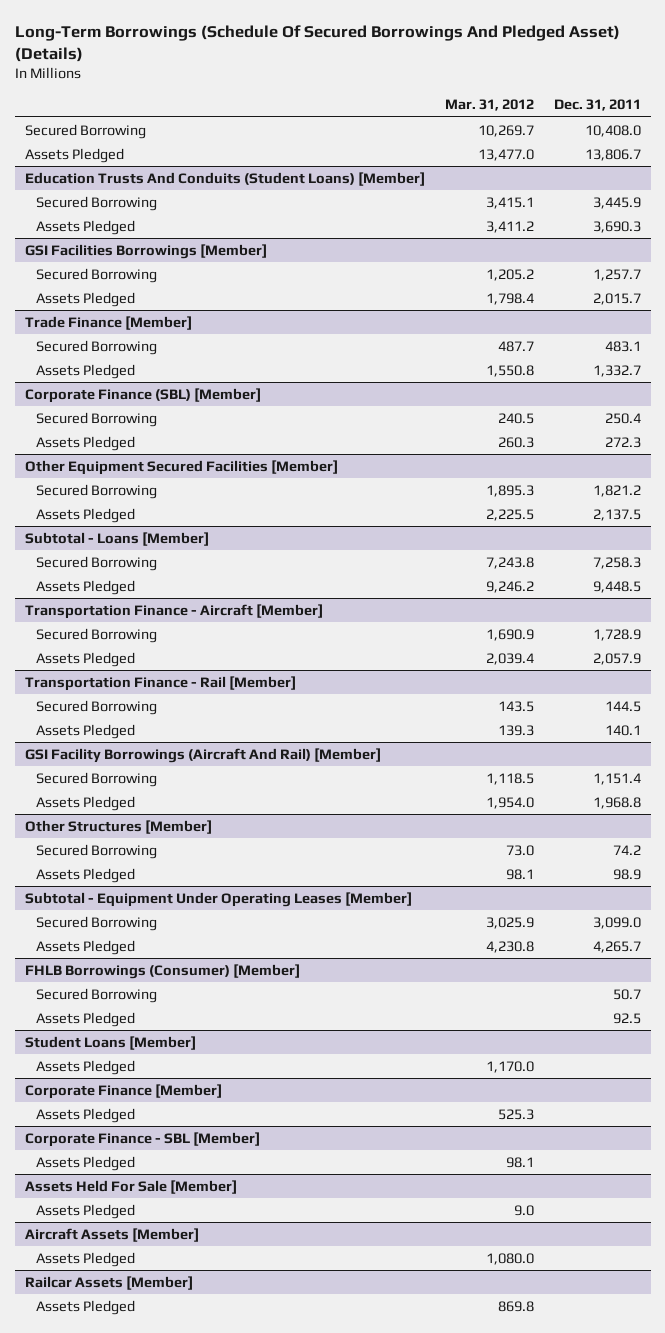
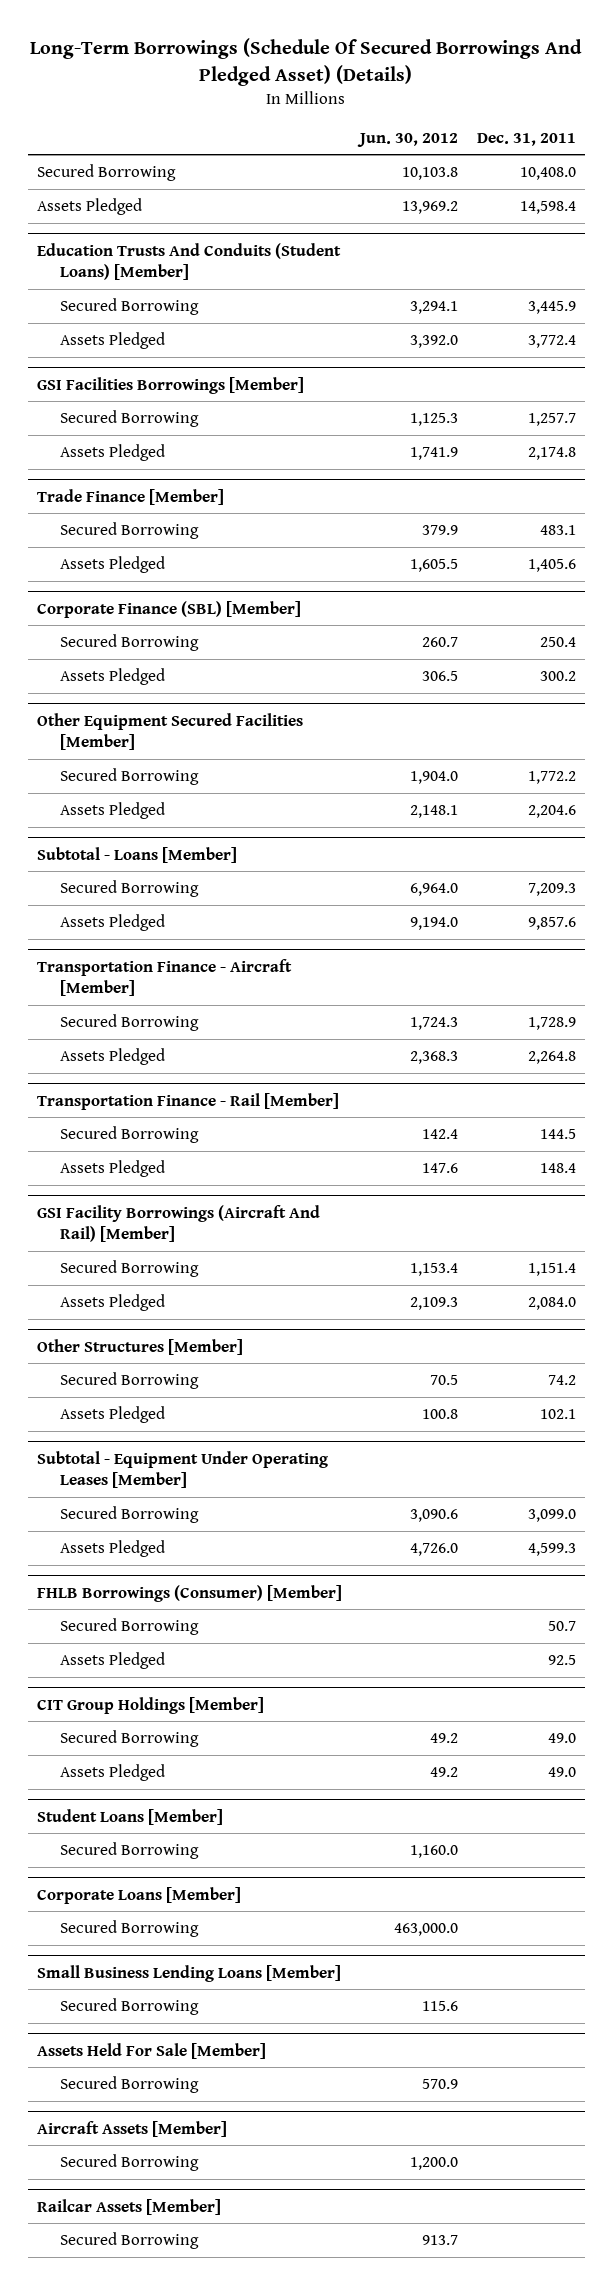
- | Mar. 31, 2012 | Dec. 31, 2011
+ | Jun. 30, 2012 | Dec. 31, 2011
- Assets Pledged | 13,477.0 | 13,806.7
+ Assets Pledged | 13,969.2 | 14,598.4
@ Education Trusts And Conduits (Student Loans) [Member]
- Assets Pledged | 3,411.2 | 3,690.3
+ Assets Pledged | 3,392.0 | 3,772.4
@ GSI Facilities Borrowings [Member]
- Assets Pledged | 1,798.4 | 2,015.7
+ Assets Pledged | 1,741.9 | 2,174.8
@ Trade Finance [Member]
- Assets Pledged | 1,550.8 | 1,332.7
+ Assets Pledged | 1,605.5 | 1,405.6
@ Corporate Finance (SBL) [Member]
- Assets Pledged | 260.3 | 272.3
+ Assets Pledged | 306.5 | 300.2
@ Other Equipment Secured Facilities [Member]
- Secured Borrowing | 1,895.3 | 1,821.2
- Assets Pledged | 2,225.5 | 2,137.5
+ Secured Borrowing | 1,904.0 | 1,772.2
+ Assets Pledged | 2,148.1 | 2,204.6
@ Subtotal - Loans [Member]
- Secured Borrowing | 7,243.8 | 7,258.3
- Assets Pledged | 9,246.2 | 9,448.5
+ Secured Borrowing | 6,964.0 | 7,209.3
+ Assets Pledged | 9,194.0 | 9,857.6
@ Transportation Finance - Aircraft [Member]
- Assets Pledged | 2,039.4 | 2,057.9
+ Assets Pledged | 2,368.3 | 2,264.8
@ Transportation Finance - Rail [Member]
- Assets Pledged | 139.3 | 140.1
+ Assets Pledged | 147.6 | 148.4
@ GSI Facility Borrowings (Aircraft And Rail) [Member]
- Assets Pledged | 1,954.0 | 1,968.8
+ Assets Pledged | 2,109.3 | 2,084.0
@ Other Structures [Member]
- Assets Pledged | 98.1 | 98.9
+ Assets Pledged | 100.8 | 102.1
@ Subtotal - Equipment Under Operating Leases [Member]
- Assets Pledged | 4,230.8 | 4,265.7
+ Assets Pledged | 4,726.0 | 4,599.3
+ CIT Group Holdings [Member]
+ Secured Borrowing | 49.2 | 49.0
+ Assets Pledged | 49.2 | 49.0
@ Student Loans [Member]
- Assets Pledged | 1,170.0 |
- Corporate Finance [Member]
- Assets Pledged | 525.3 |
- Corporate Finance - SBL [Member]
- Assets Pledged | 98.1 |
@ Student Loans [Member]
+ Secured Borrowing | 1,160.0 |
+ Corporate Loans [Member]
+ Secured Borrowing | 463,000.0 |
+ Small Business Lending Loans [Member]
+ Secured Borrowing | 115.6 |
@ Assets Held For Sale [Member]
- Assets Pledged | 9.0 |
+ Secured Borrowing | 570.9 |
@ Aircraft Assets [Member]
- Assets Pledged | 1,080.0 |
+ Secured Borrowing | 1,200.0 |
@ Railcar Assets [Member]
- Assets Pledged | 869.8 |
+ Secured Borrowing | 913.7 |

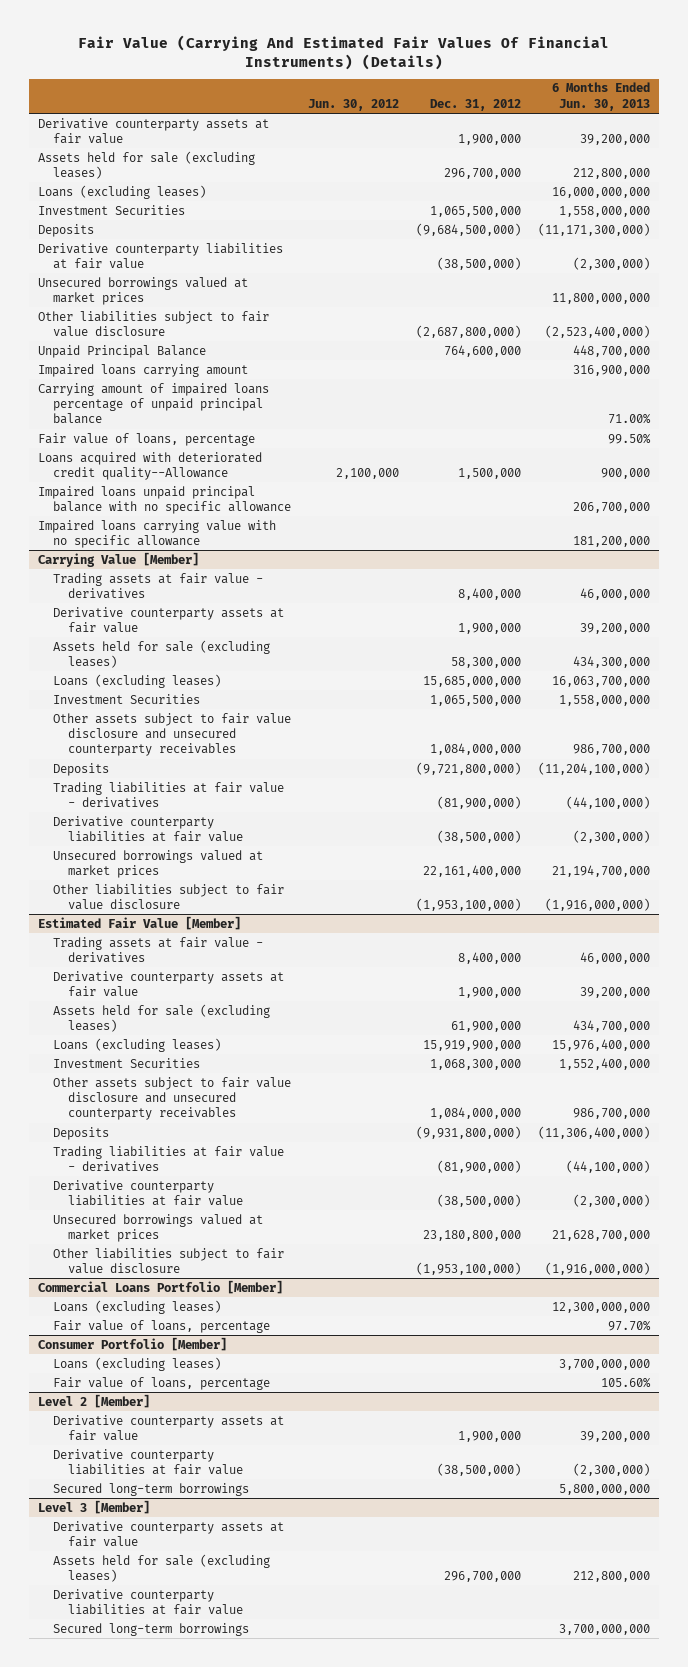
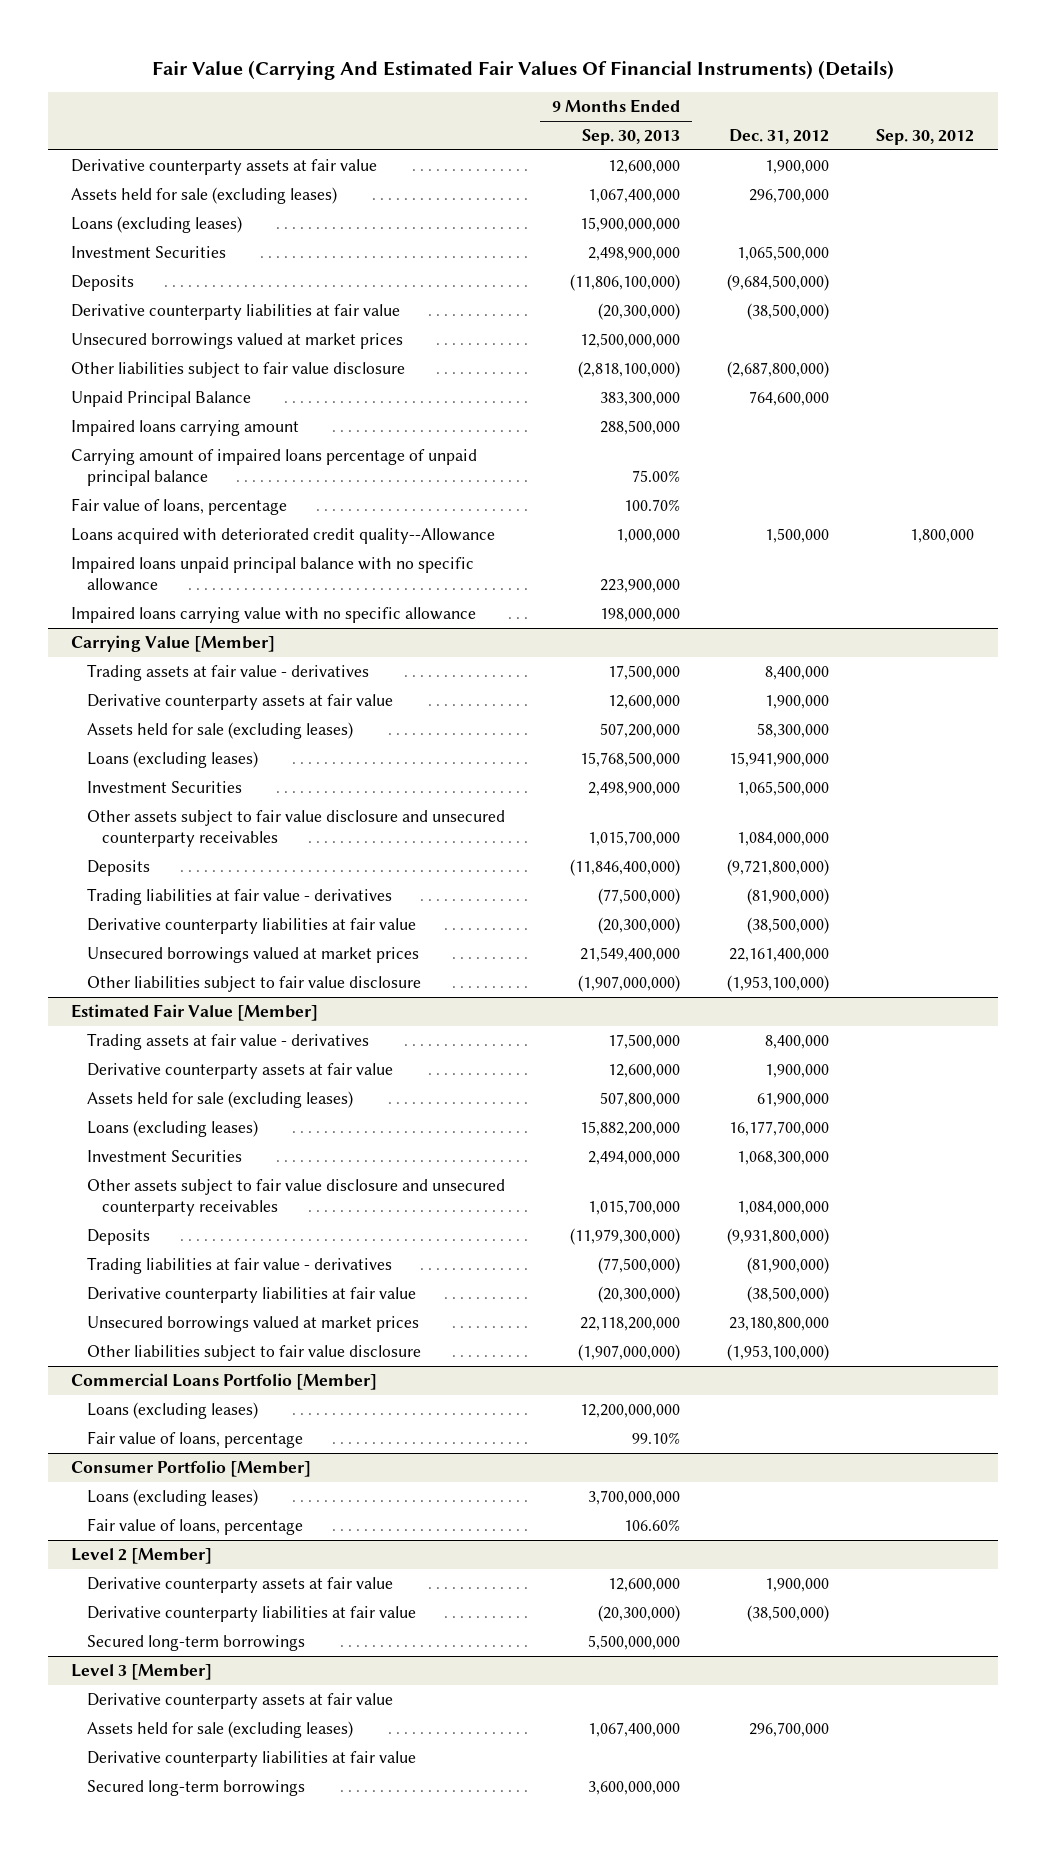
- | Jun. 30, 2012 | Dec. 31, 2012 | 6 Months Ended Jun. 30, 2013
+ | 9 Months Ended Sep. 30, 2013 | Dec. 31, 2012 | Sep. 30, 2012
@ Carrying Value [Member]
- Loans (excluding leases) | | 15,685,000,000 | 16,063,700,000
+ Loans (excluding leases) | 15,768,500,000 | 15,941,900,000 |
@ Estimated Fair Value [Member]
- Loans (excluding leases) | | 15,919,900,000 | 15,976,400,000
+ Loans (excluding leases) | 15,882,200,000 | 16,177,700,000 |

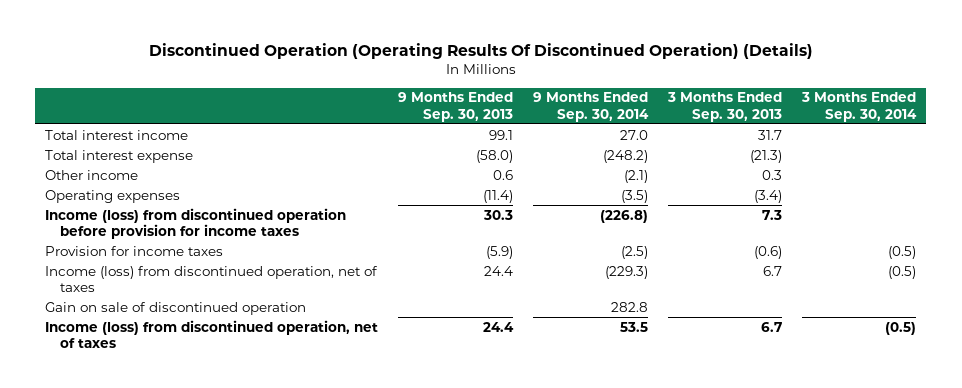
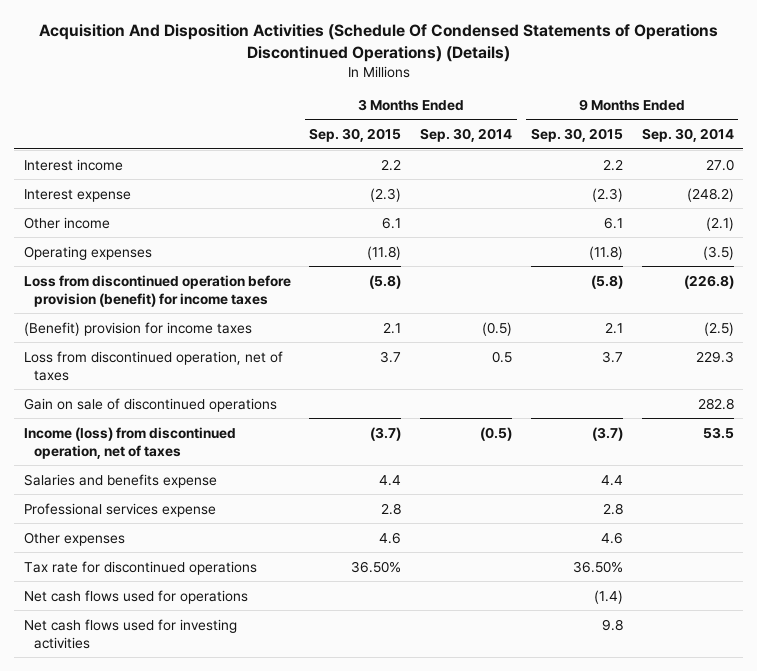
- Discontinued Operation (Operating Results Of Discontinued Operation) (Details)
+ Acquisition And Disposition Activities (Schedule Of Condensed Statements of Operations Discontinued Operations) (Details)
- | 9 Months Ended Sep. 30, 2013 | 9 Months Ended Sep. 30, 2014 | 3 Months Ended Sep. 30, 2013 | 3 Months Ended Sep. 30, 2014
+ | 3 Months Ended Sep. 30, 2015 | 3 Months Ended Sep. 30, 2014 | 9 Months Ended Sep. 30, 2015 | 9 Months Ended Sep. 30, 2014
- Total interest income | 99.1 | 27.0 | 31.7 |
- Total interest expense | (58.0) | (248.2) | (21.3) |
+ Interest income | 2.2 | | 2.2 | 27.0
+ Interest expense | (2.3) | | (2.3) | (248.2)
- Income (loss) from discontinued operation before provision for income taxes | 30.3 | (226.8) | 7.3 |
- Provision for income taxes | (5.9) | (2.5) | (0.6) | (0.5)
- Income (loss) from discontinued operation, net of taxes | 24.4 | (229.3) | 6.7 | (0.5)
- Gain on sale of discontinued operation | | 282.8 | |
+ Loss from discontinued operation before provision (benefit) for income taxes | (5.8) | | (5.8) | (226.8)
+ (Benefit) provision for income taxes | 2.1 | (0.5) | 2.1 | (2.5)
+ Loss from discontinued operation, net of taxes | 3.7 | 0.5 | 3.7 | 229.3
+ Gain on sale of discontinued operations | | | | 282.8
+ Salaries and benefits expense | 4.4 | | 4.4 |
+ Professional services expense | 2.8 | | 2.8 |
+ Other expenses | 4.6 | | 4.6 |
+ Tax rate for discontinued operations | 36.50% | | 36.50% |
+ Net cash flows used for operations | | | (1.4) |
+ Net cash flows used for investing activities | | | 9.8 |

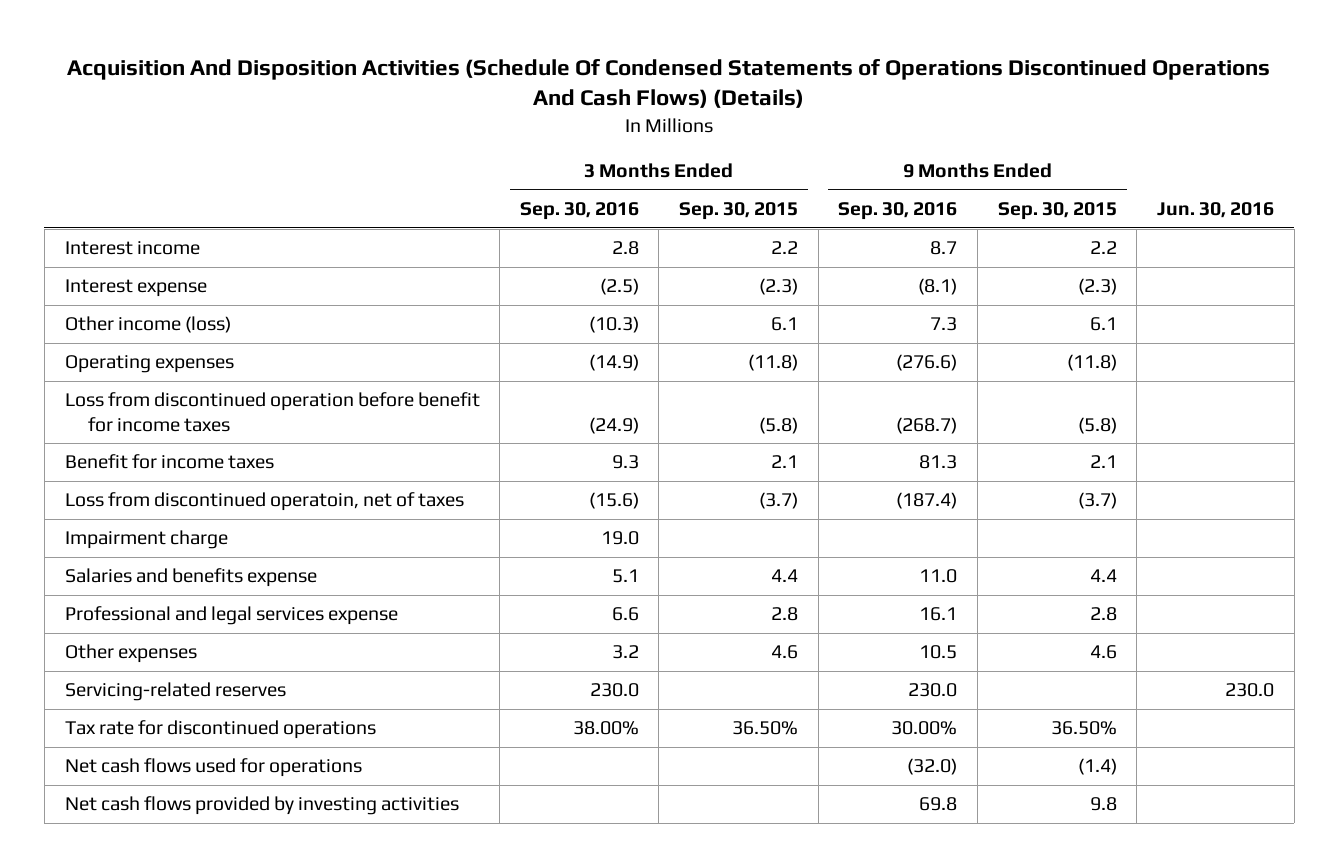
- Acquisition And Disposition Activities (Schedule Of Condensed Statements of Operations Discontinued Operations) (Details)
+ Acquisition And Disposition Activities (Schedule Of Condensed Statements of Operations Discontinued Operations And Cash Flows) (Details)
- | 3 Months Ended Sep. 30, 2015 | 3 Months Ended Sep. 30, 2014 | 9 Months Ended Sep. 30, 2015 | 9 Months Ended Sep. 30, 2014
+ | 3 Months Ended Sep. 30, 2016 | 3 Months Ended Sep. 30, 2015 | 9 Months Ended Sep. 30, 2016 | 9 Months Ended Sep. 30, 2015 | Jun. 30, 2016
- Other income | 6.1 | | 6.1 | (2.1)
+ Other income (loss) | (10.3) | 6.1 | 7.3 | 6.1 |
- Loss from discontinued operation before provision (benefit) for income taxes | (5.8) | | (5.8) | (226.8)
- (Benefit) provision for income taxes | 2.1 | (0.5) | 2.1 | (2.5)
- Loss from discontinued operation, net of taxes | 3.7 | 0.5 | 3.7 | 229.3
- Gain on sale of discontinued operations | | | | 282.8
- Income (loss) from discontinued operation, net of taxes | (3.7) | (0.5) | (3.7) | 53.5
+ Loss from discontinued operation before benefit for income taxes | (24.9) | (5.8) | (268.7) | (5.8) |
+ Benefit for income taxes | 9.3 | 2.1 | 81.3 | 2.1 |
+ Loss from discontinued operatoin, net of taxes | (15.6) | (3.7) | (187.4) | (3.7) |
+ Impairment charge | 19.0 | | | |
- Professional services expense | 2.8 | | 2.8 |
+ Professional and legal services expense | 6.6 | 2.8 | 16.1 | 2.8 |
+ Servicing-related reserves | 230.0 | | 230.0 | | 230.0
- Net cash flows used for investing activities | | | 9.8 |
+ Net cash flows provided by investing activities | | | 69.8 | 9.8 |

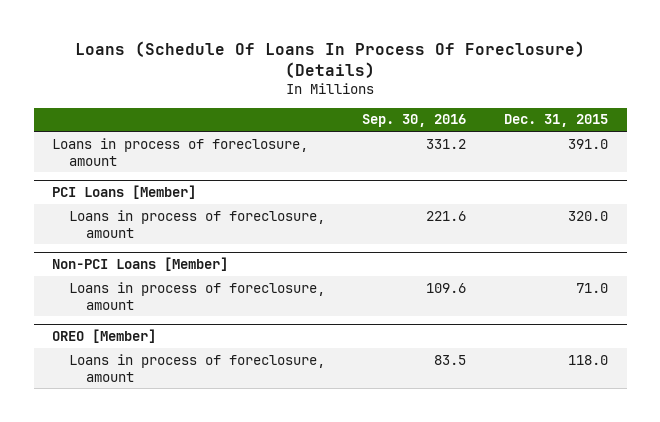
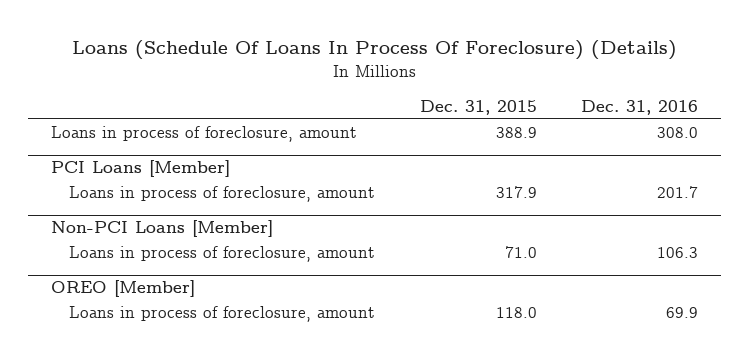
- | Sep. 30, 2016 | Dec. 31, 2015
+ | Dec. 31, 2015 | Dec. 31, 2016
- Loans in process of foreclosure, amount | 331.2 | 391.0
+ Loans in process of foreclosure, amount | 388.9 | 308.0
@ PCI Loans [Member]
- Loans in process of foreclosure, amount | 221.6 | 320.0
+ Loans in process of foreclosure, amount | 317.9 | 201.7

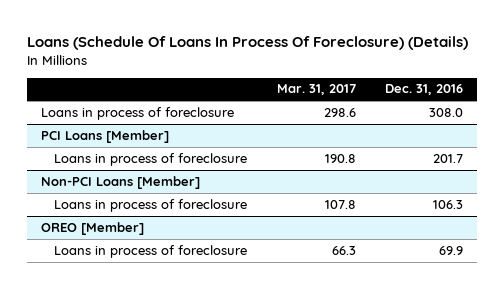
- | Dec. 31, 2015 | Dec. 31, 2016
+ | Mar. 31, 2017 | Dec. 31, 2016
- Loans in process of foreclosure, amount | 388.9 | 308.0
+ Loans in process of foreclosure | 298.6 | 308.0
@ PCI Loans [Member]
- Loans in process of foreclosure, amount | 317.9 | 201.7
+ Loans in process of foreclosure | 190.8 | 201.7
@ Non-PCI Loans [Member]
- Loans in process of foreclosure, amount | 71.0 | 106.3
+ Loans in process of foreclosure | 107.8 | 106.3
@ OREO [Member]
- Loans in process of foreclosure, amount | 118.0 | 69.9
+ Loans in process of foreclosure | 66.3 | 69.9

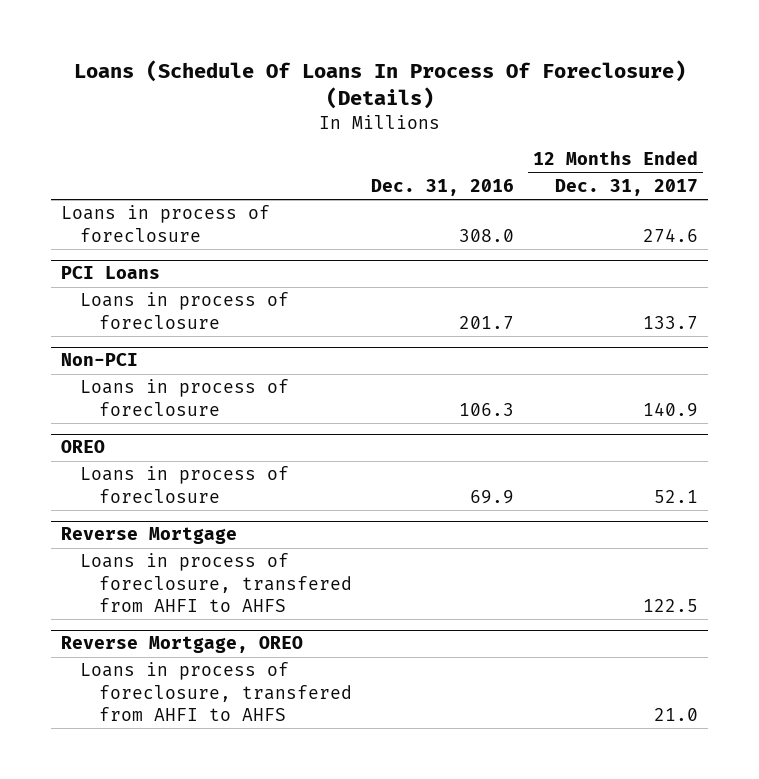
- | Mar. 31, 2017 | Dec. 31, 2016
+ | Dec. 31, 2016 | 12 Months Ended Dec. 31, 2017
- PCI Loans [Member]
+ PCI Loans
- Non-PCI Loans [Member]
+ Non-PCI
- OREO [Member]
+ OREO
+ Reverse Mortgage
+ Loans in process of foreclosure, transfered from AHFI to AHFS | | 122.5
+ Reverse Mortgage, OREO
+ Loans in process of foreclosure, transfered from AHFI to AHFS | | 21.0

